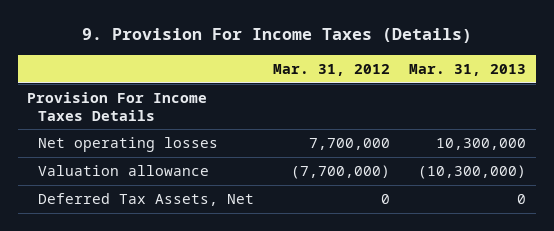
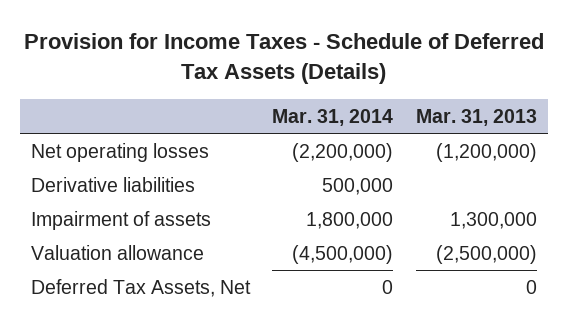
- 9. Provision For Income Taxes (Details)
+ Provision for Income Taxes - Schedule of Deferred Tax Assets (Details)
- | Mar. 31, 2012 | Mar. 31, 2013
+ | Mar. 31, 2014 | Mar. 31, 2013
- Provision For Income Taxes Details
- Net operating losses | 7,700,000 | 10,300,000
- Valuation allowance | (7,700,000) | (10,300,000)
+ Net operating losses | (2,200,000) | (1,200,000)
+ Derivative liabilities | 500,000 |
+ Impairment of assets | 1,800,000 | 1,300,000
+ Valuation allowance | (4,500,000) | (2,500,000)

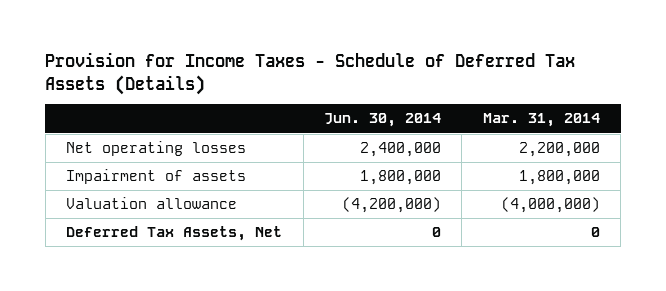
- | Mar. 31, 2014 | Mar. 31, 2013
+ | Jun. 30, 2014 | Mar. 31, 2014
- Net operating losses | (2,200,000) | (1,200,000)
- Derivative liabilities | 500,000 |
+ Net operating losses | 2,400,000 | 2,200,000
- Valuation allowance | (4,500,000) | (2,500,000)
+ Valuation allowance | (4,200,000) | (4,000,000)

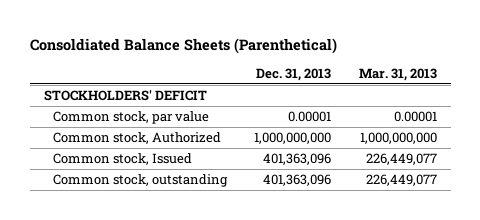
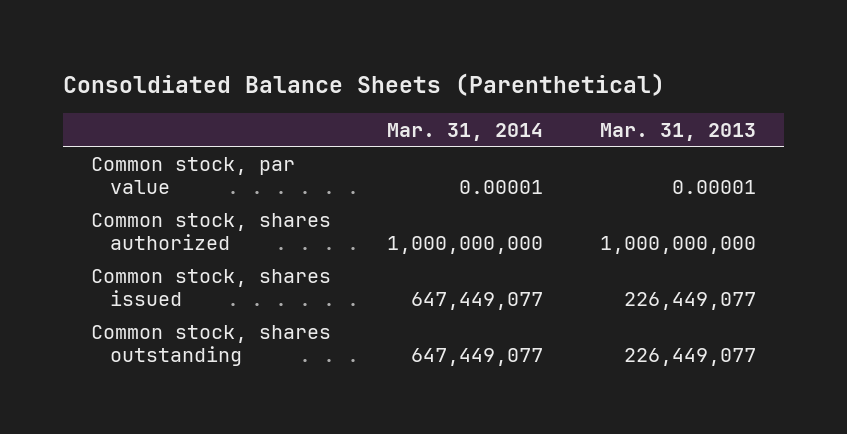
- | Dec. 31, 2013 | Mar. 31, 2013
+ | Mar. 31, 2014 | Mar. 31, 2013
- STOCKHOLDERS' DEFICIT
- Common stock, Authorized | 1,000,000,000 | 1,000,000,000
- Common stock, Issued | 401,363,096 | 226,449,077
- Common stock, outstanding | 401,363,096 | 226,449,077
+ Common stock, shares authorized | 1,000,000,000 | 1,000,000,000
+ Common stock, shares issued | 647,449,077 | 226,449,077
+ Common stock, shares outstanding | 647,449,077 | 226,449,077

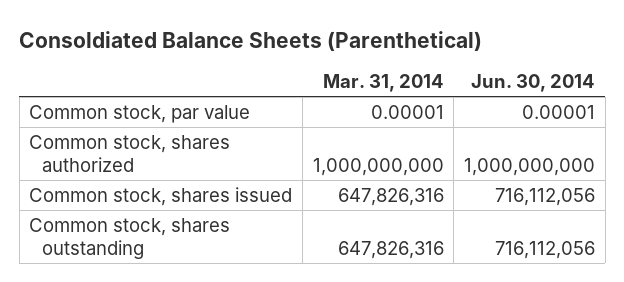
- | Mar. 31, 2014 | Mar. 31, 2013
+ | Mar. 31, 2014 | Jun. 30, 2014
- Common stock, shares issued | 647,449,077 | 226,449,077
- Common stock, shares outstanding | 647,449,077 | 226,449,077
+ Common stock, shares issued | 647,826,316 | 716,112,056
+ Common stock, shares outstanding | 647,826,316 | 716,112,056

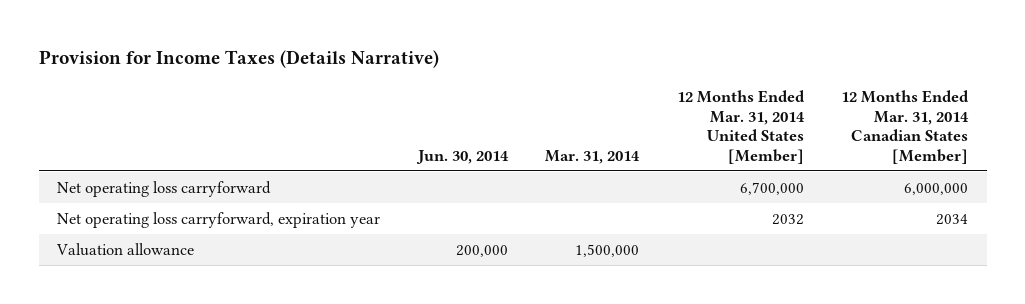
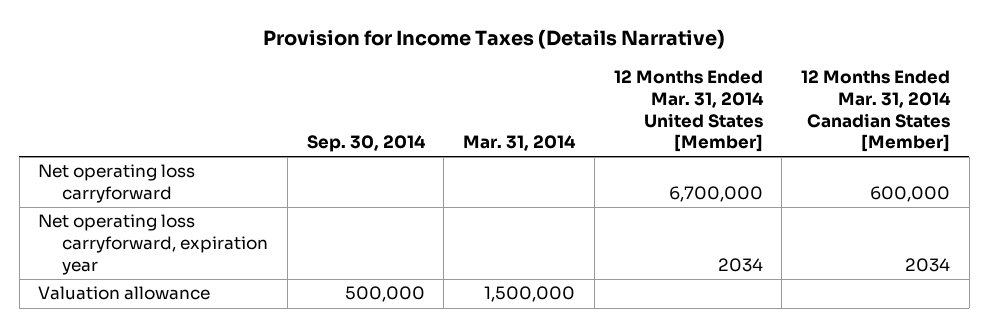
- | Jun. 30, 2014 | Mar. 31, 2014 | 12 Months Ended Mar. 31, 2014 United States [Member] | 12 Months Ended Mar. 31, 2014 Canadian States [Member]
+ | Sep. 30, 2014 | Mar. 31, 2014 | 12 Months Ended Mar. 31, 2014 United States [Member] | 12 Months Ended Mar. 31, 2014 Canadian States [Member]
- Net operating loss carryforward | | | 6,700,000 | 6,000,000
- Net operating loss carryforward, expiration year | | | 2032 | 2034
+ Net operating loss carryforward | | | 6,700,000 | 600,000
+ Net operating loss carryforward, expiration year | | | 2034 | 2034

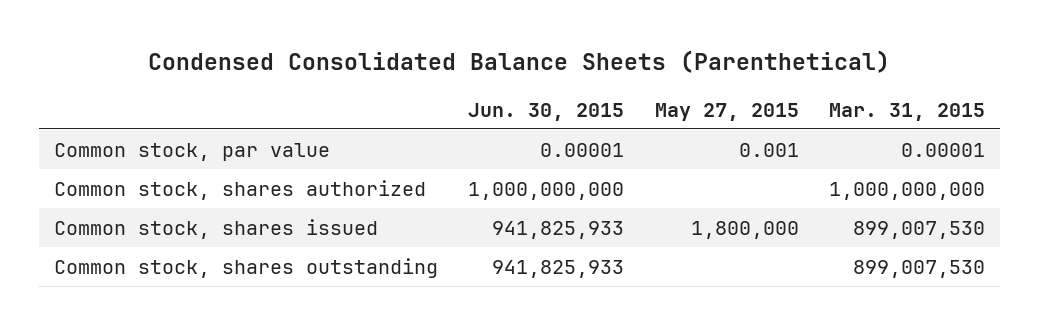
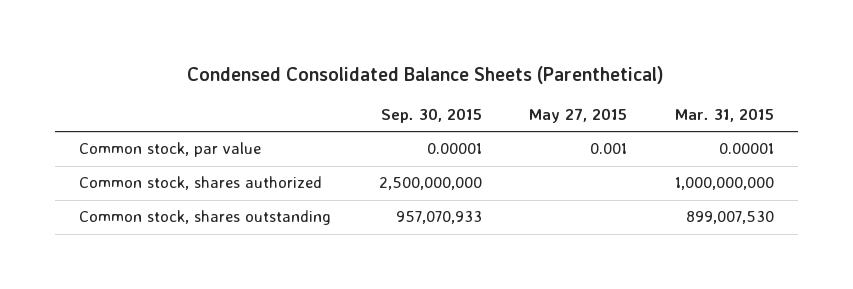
- | Jun. 30, 2015 | May 27, 2015 | Mar. 31, 2015
+ | Sep. 30, 2015 | May 27, 2015 | Mar. 31, 2015
- Common stock, shares issued | 941,825,933 | 1,800,000 | 899,007,530

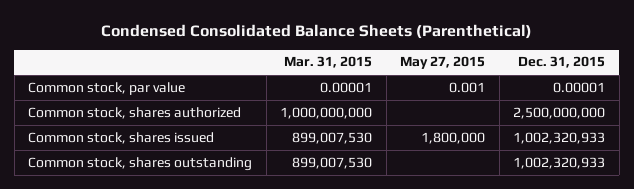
- | Sep. 30, 2015 | May 27, 2015 | Mar. 31, 2015
+ | Mar. 31, 2015 | May 27, 2015 | Dec. 31, 2015
+ Common stock, shares issued | 899,007,530 | 1,800,000 | 1,002,320,933

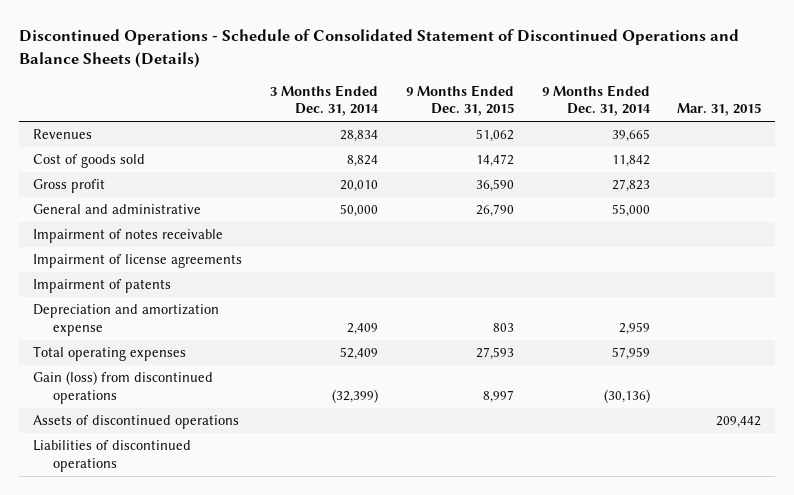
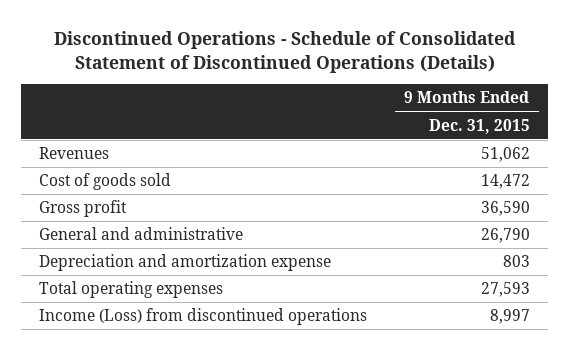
- Discontinued Operations - Schedule of Consolidated Statement of Discontinued Operations and Balance Sheets (Details)
+ Discontinued Operations - Schedule of Consolidated Statement of Discontinued Operations (Details)
- | 3 Months Ended Dec. 31, 2014 | 9 Months Ended Dec. 31, 2015 | 9 Months Ended Dec. 31, 2014 | Mar. 31, 2015
+ | 9 Months Ended Dec. 31, 2015
- Impairment of notes receivable
- Impairment of license agreements
- Impairment of patents
- Gain (loss) from discontinued operations | (32,399) | 8,997 | (30,136) |
- Assets of discontinued operations | | | | 209,442
- Liabilities of discontinued operations
+ Income (Loss) from discontinued operations | 8,997

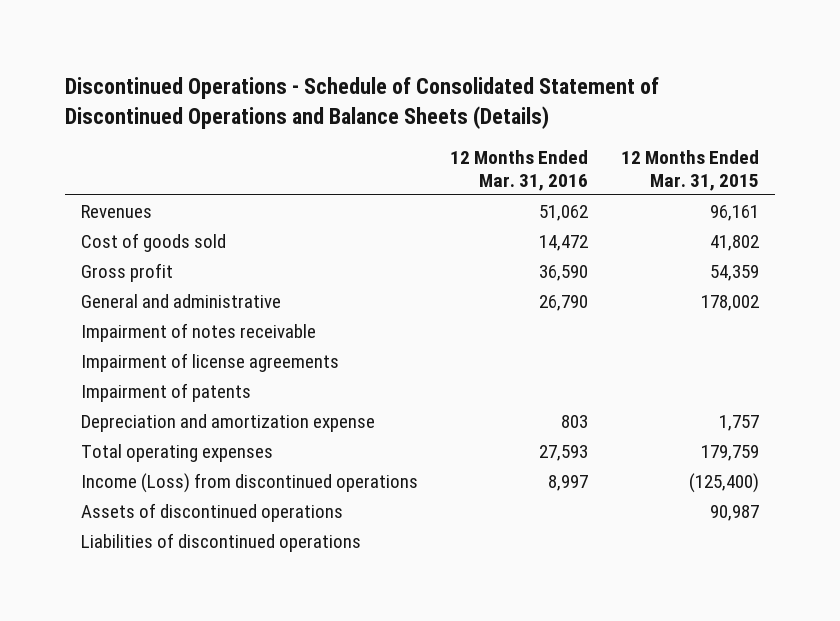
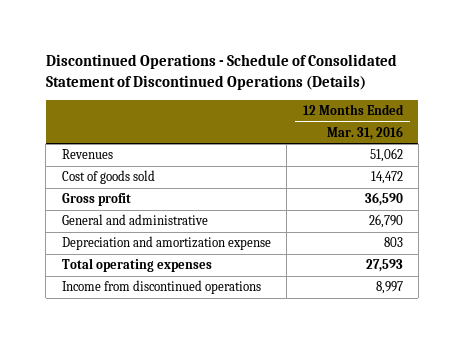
- Discontinued Operations - Schedule of Consolidated Statement of Discontinued Operations and Balance Sheets (Details)
+ Discontinued Operations - Schedule of Consolidated Statement of Discontinued Operations (Details)
- | 12 Months Ended Mar. 31, 2016 | 12 Months Ended Mar. 31, 2015
+ | 12 Months Ended Mar. 31, 2016
- Impairment of notes receivable
- Impairment of license agreements
- Impairment of patents
- Income (Loss) from discontinued operations | 8,997 | (125,400)
- Assets of discontinued operations | | 90,987
- Liabilities of discontinued operations
+ Income from discontinued operations | 8,997

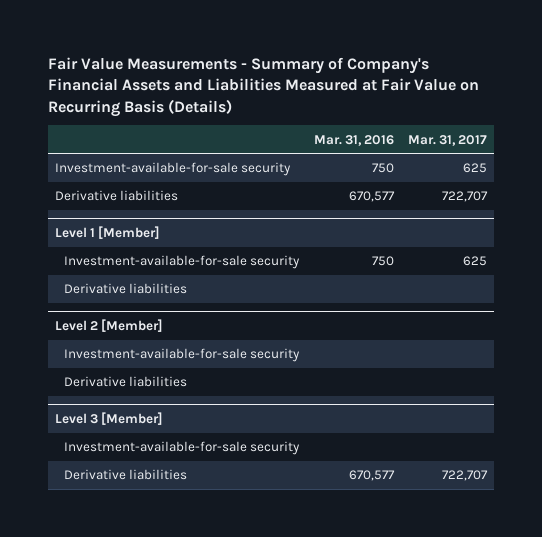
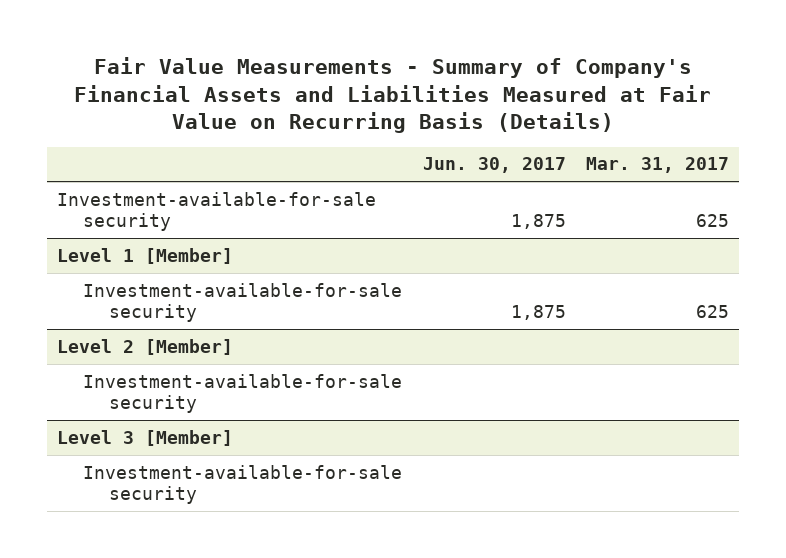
- | Mar. 31, 2016 | Mar. 31, 2017
+ | Jun. 30, 2017 | Mar. 31, 2017
- Derivative liabilities | 670,577 | 722,707
@ Level 1 [Member]
- Derivative liabilities
@ Level 2 [Member]
- Derivative liabilities
@ Level 3 [Member]
- Derivative liabilities | 670,577 | 722,707

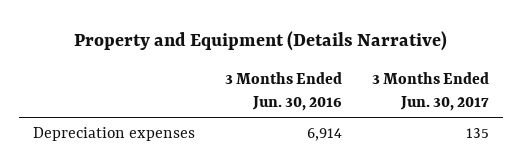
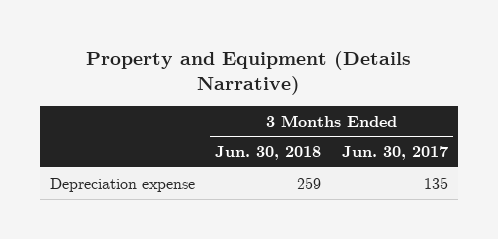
- | 3 Months Ended Jun. 30, 2016 | 3 Months Ended Jun. 30, 2017
+ | 3 Months Ended Jun. 30, 2018 | 3 Months Ended Jun. 30, 2017
- Depreciation expenses | 6,914 | 135
+ Depreciation expense | 259 | 135

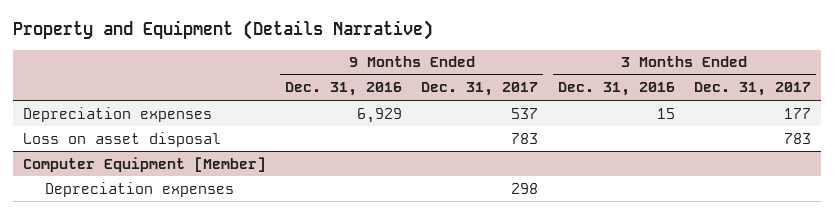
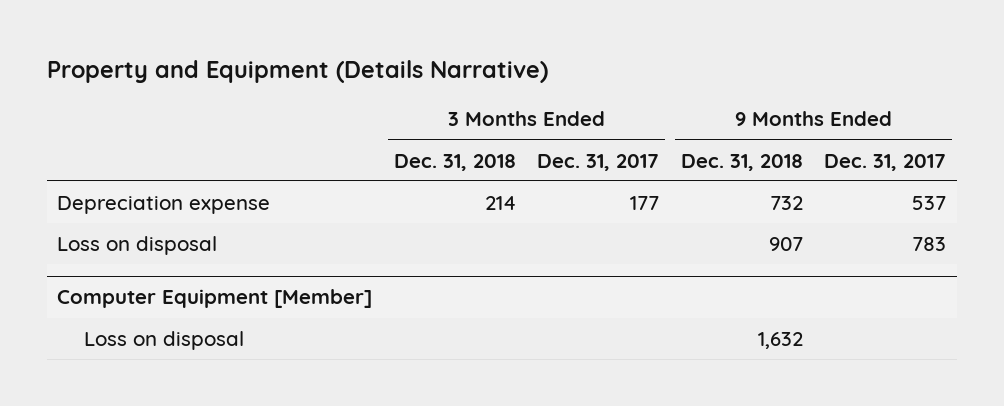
- | 9 Months Ended Dec. 31, 2016 | 9 Months Ended Dec. 31, 2017 | 3 Months Ended Dec. 31, 2016 | 3 Months Ended Dec. 31, 2017
+ | 3 Months Ended Dec. 31, 2018 | 3 Months Ended Dec. 31, 2017 | 9 Months Ended Dec. 31, 2018 | 9 Months Ended Dec. 31, 2017
- Depreciation expenses | 6,929 | 537 | 15 | 177
- Loss on asset disposal | | 783 | | 783
+ Depreciation expense | 214 | 177 | 732 | 537
+ Loss on disposal | | | 907 | 783
@ Computer Equipment [Member]
- Depreciation expenses | | 298 | |
+ Loss on disposal | | | 1,632 |

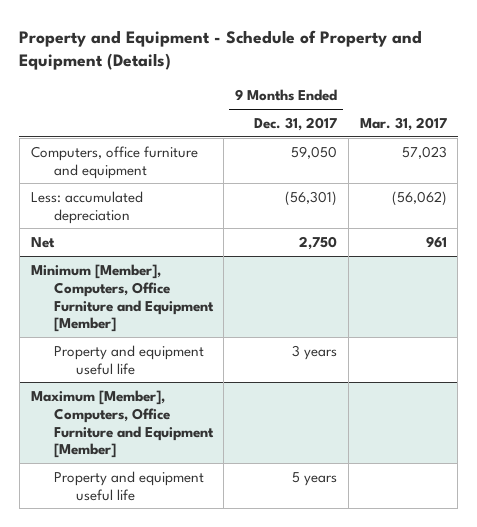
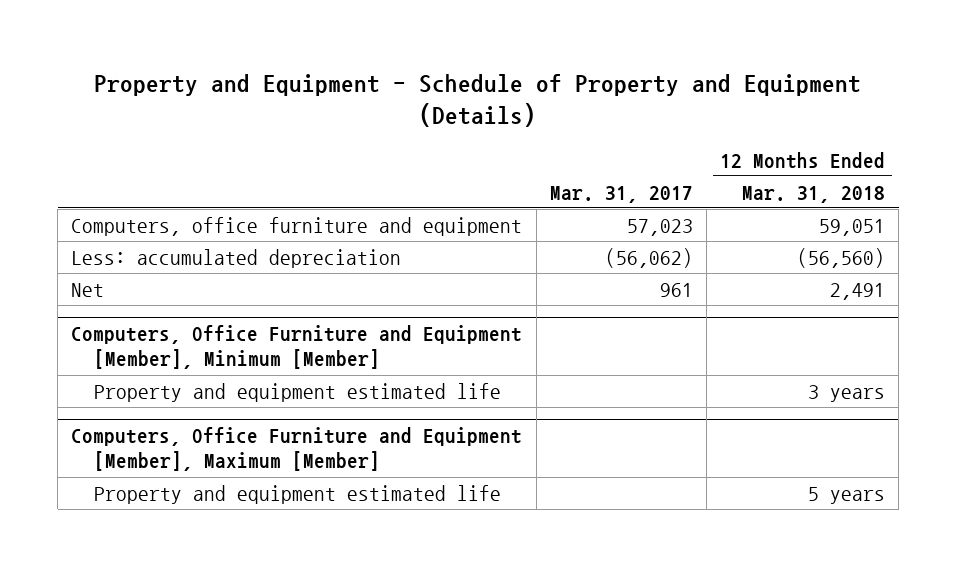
- | 9 Months Ended Dec. 31, 2017 | Mar. 31, 2017
+ | Mar. 31, 2017 | 12 Months Ended Mar. 31, 2018
- Minimum [Member], Computers, Office Furniture and Equipment [Member]
- Property and equipment useful life | 3 years |
- Maximum [Member], Computers, Office Furniture and Equipment [Member]
- Property and equipment useful life | 5 years |
+ Computers, Office Furniture and Equipment [Member], Minimum [Member]
+ Property and equipment estimated life | | 3 years
+ Computers, Office Furniture and Equipment [Member], Maximum [Member]
+ Property and equipment estimated life | | 5 years

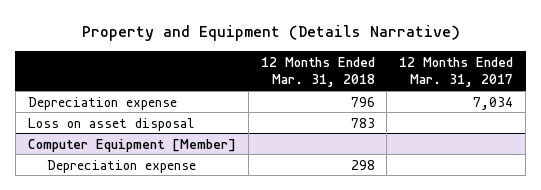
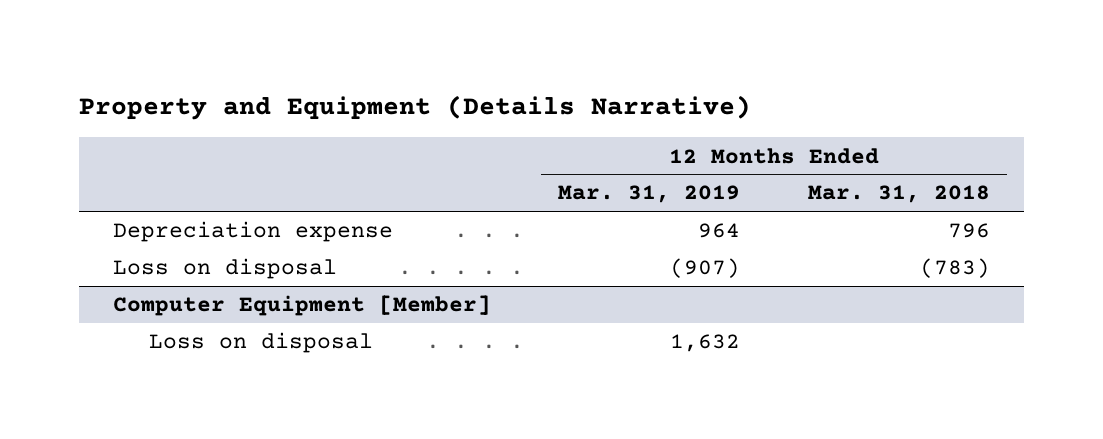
- | 12 Months Ended Mar. 31, 2018 | 12 Months Ended Mar. 31, 2017
+ | 12 Months Ended Mar. 31, 2019 | 12 Months Ended Mar. 31, 2018
- Loss on asset disposal | 783 |
+ Loss on disposal | (907) | (783)
@ Computer Equipment [Member]
- Depreciation expense | 298 |
+ Loss on disposal | 1,632 |

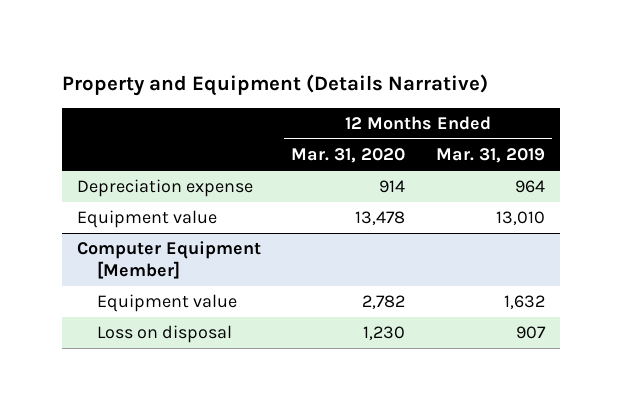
- | 12 Months Ended Mar. 31, 2019 | 12 Months Ended Mar. 31, 2018
+ | 12 Months Ended Mar. 31, 2020 | 12 Months Ended Mar. 31, 2019
- Loss on disposal | (907) | (783)
+ Equipment value | 13,478 | 13,010
@ Computer Equipment [Member]
- Loss on disposal | 1,632 |
+ Equipment value | 2,782 | 1,632
+ Loss on disposal | 1,230 | 907

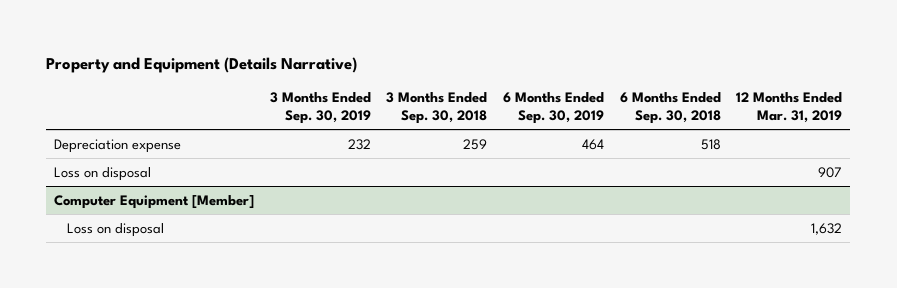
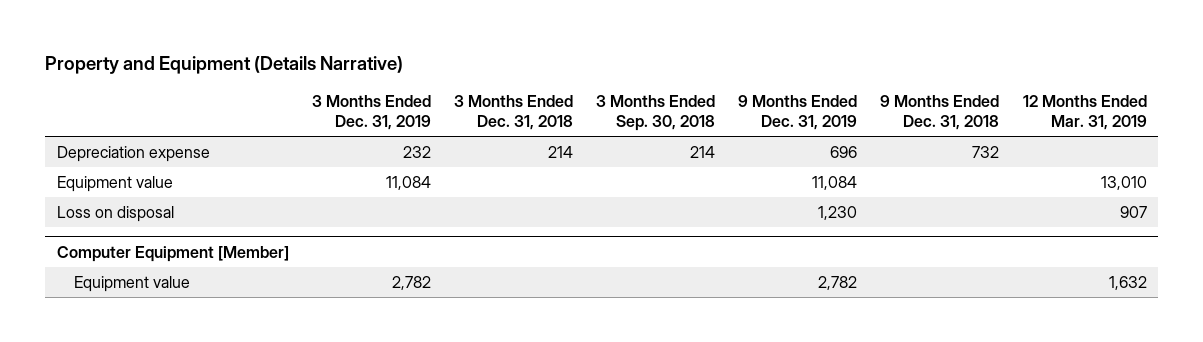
- | 3 Months Ended Sep. 30, 2019 | 3 Months Ended Sep. 30, 2018 | 6 Months Ended Sep. 30, 2019 | 6 Months Ended Sep. 30, 2018 | 12 Months Ended Mar. 31, 2019
+ | 3 Months Ended Dec. 31, 2019 | 3 Months Ended Dec. 31, 2018 | 3 Months Ended Sep. 30, 2018 | 9 Months Ended Dec. 31, 2019 | 9 Months Ended Dec. 31, 2018 | 12 Months Ended Mar. 31, 2019
- Depreciation expense | 232 | 259 | 464 | 518 |
+ Depreciation expense | 232 | 214 | 214 | 696 | 732 |
+ Equipment value | 11,084 | | | 11,084 | | 13,010
@ Computer Equipment [Member]
- Loss on disposal | | | | | 1,632
+ Equipment value | 2,782 | | | 2,782 | | 1,632

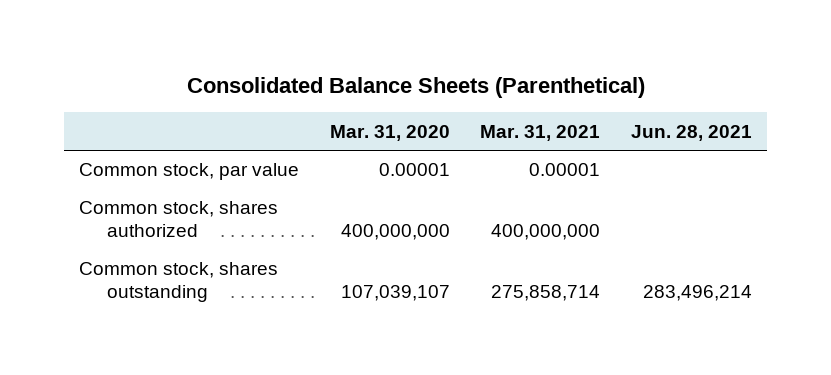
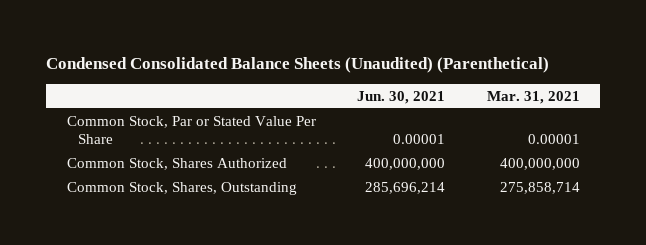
- Consolidated Balance Sheets (Parenthetical)
+ Condensed Consolidated Balance Sheets (Unaudited) (Parenthetical)
- | Mar. 31, 2020 | Mar. 31, 2021 | Jun. 28, 2021
+ | Jun. 30, 2021 | Mar. 31, 2021
- Common stock, par value | 0.00001 | 0.00001 |
- Common stock, shares authorized | 400,000,000 | 400,000,000 |
- Common stock, shares outstanding | 107,039,107 | 275,858,714 | 283,496,214
+ Common Stock, Par or Stated Value Per Share | 0.00001 | 0.00001
+ Common Stock, Shares Authorized | 400,000,000 | 400,000,000
+ Common Stock, Shares, Outstanding | 285,696,214 | 275,858,714

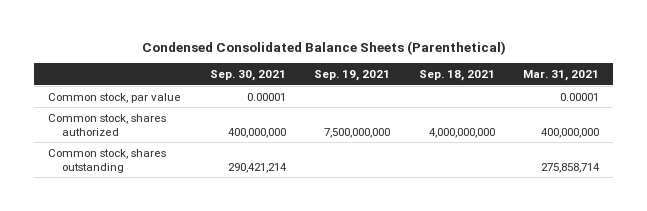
- Condensed Consolidated Balance Sheets (Unaudited) (Parenthetical)
+ Condensed Consolidated Balance Sheets (Parenthetical)
- | Jun. 30, 2021 | Mar. 31, 2021
+ | Sep. 30, 2021 | Sep. 19, 2021 | Sep. 18, 2021 | Mar. 31, 2021
- Common Stock, Par or Stated Value Per Share | 0.00001 | 0.00001
- Common Stock, Shares Authorized | 400,000,000 | 400,000,000
- Common Stock, Shares, Outstanding | 285,696,214 | 275,858,714
+ Common stock, par value | 0.00001 | | | 0.00001
+ Common stock, shares authorized | 400,000,000 | 7,500,000,000 | 4,000,000,000 | 400,000,000
+ Common stock, shares outstanding | 290,421,214 | | | 275,858,714

